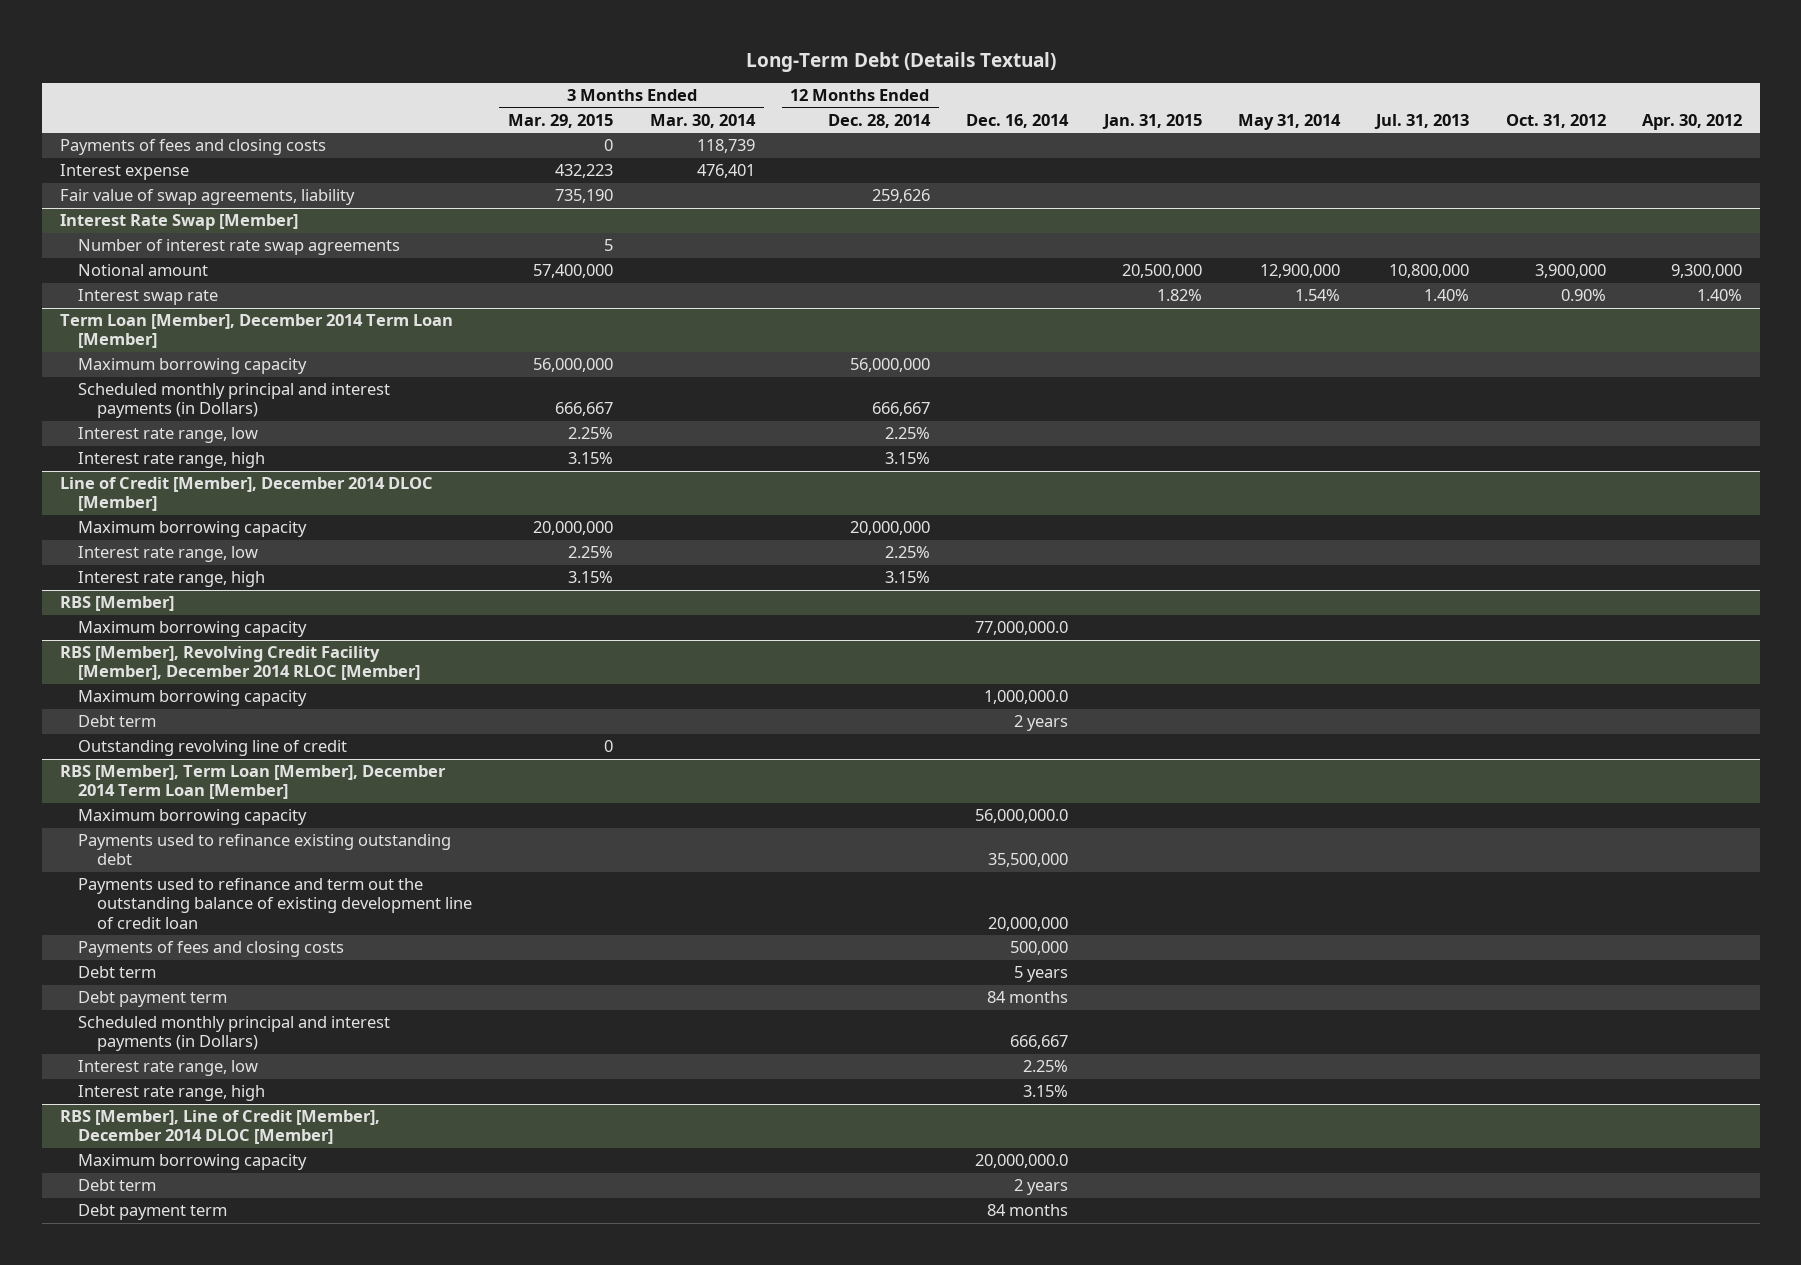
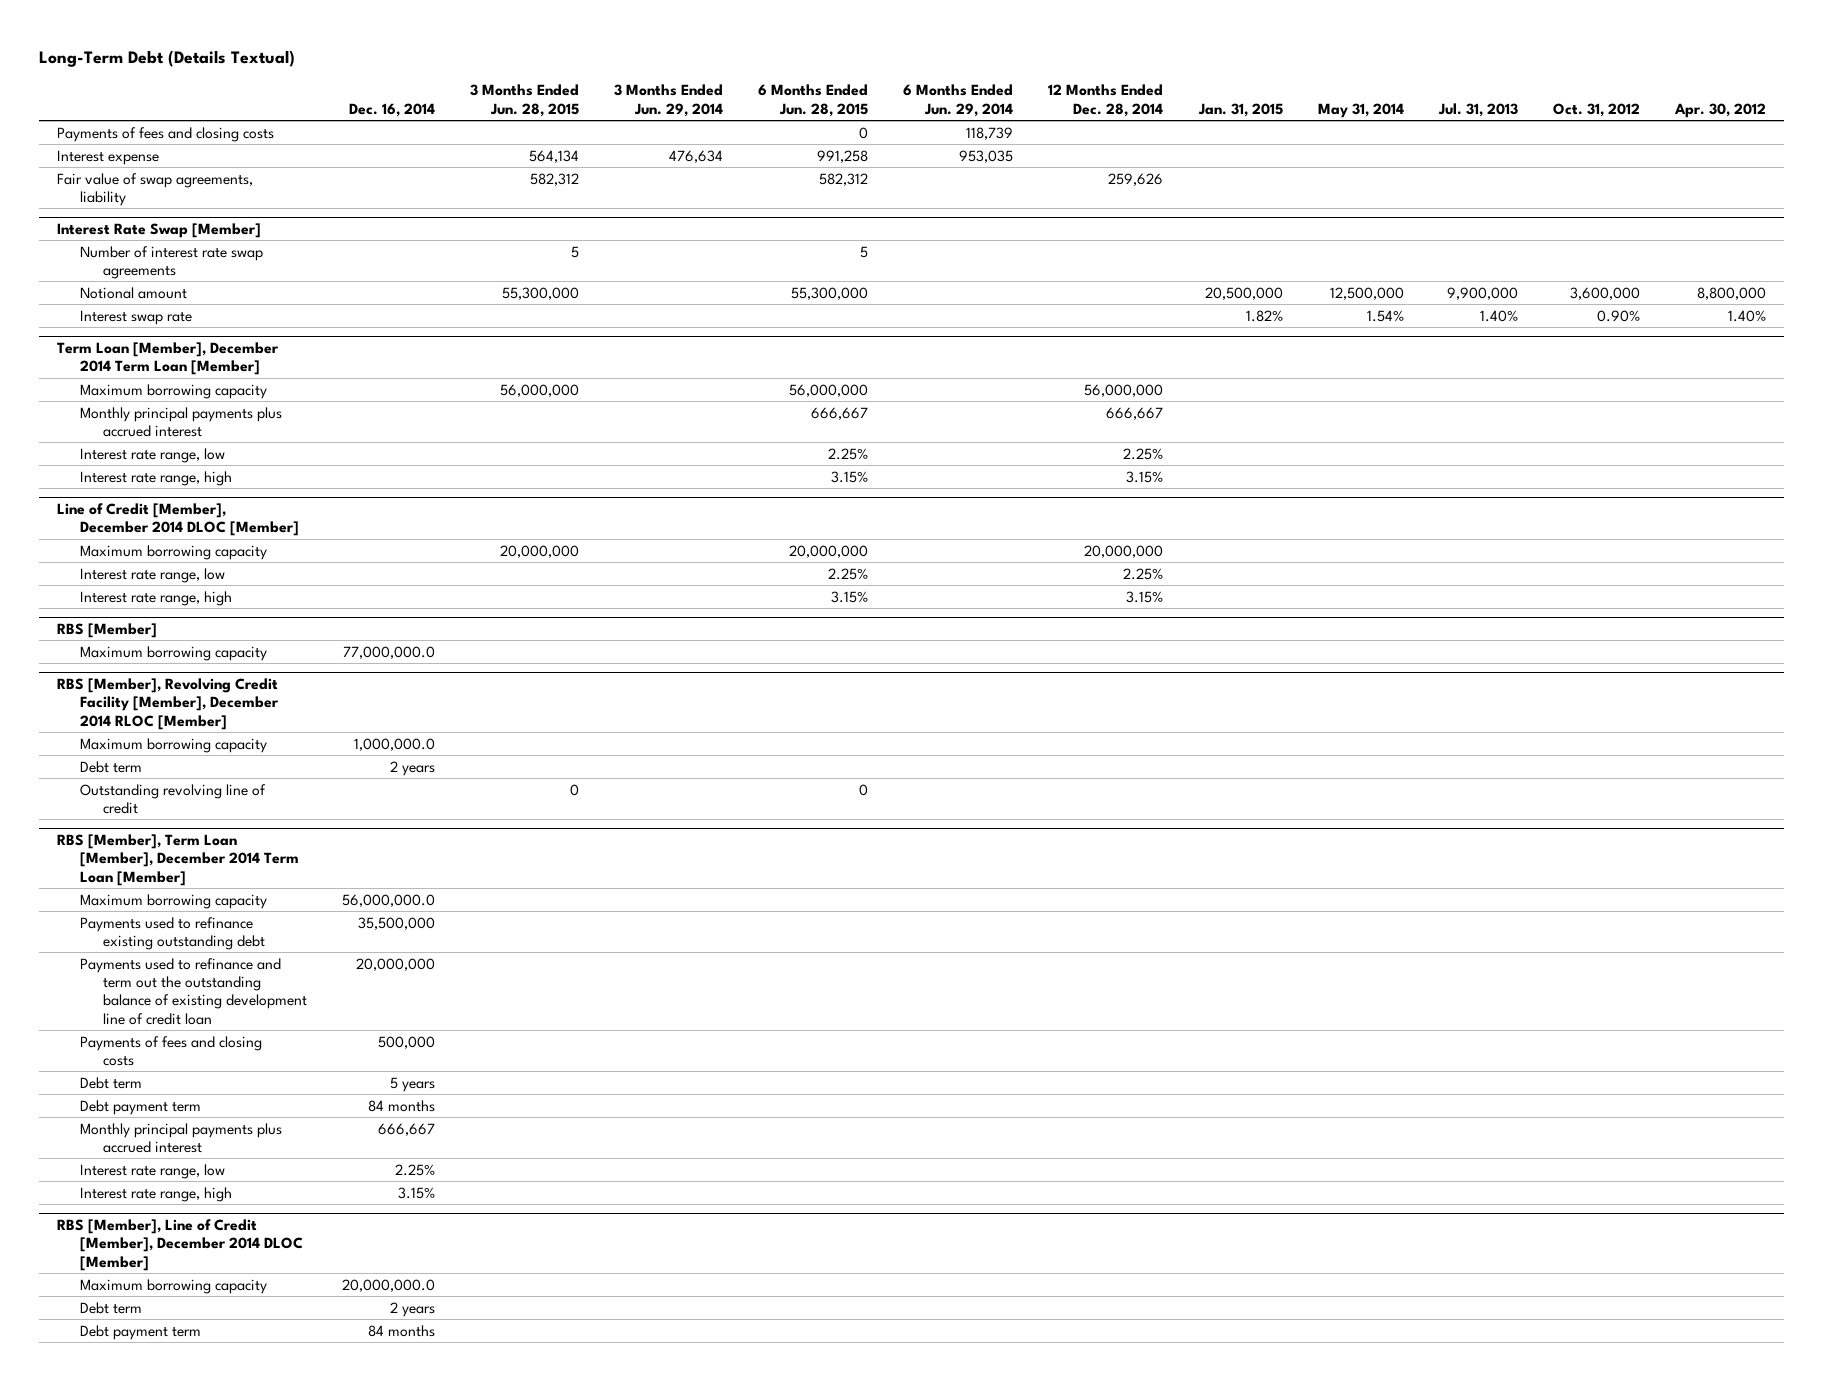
- | 3 Months Ended Mar. 29, 2015 | 3 Months Ended Mar. 30, 2014 | 12 Months Ended Dec. 28, 2014 | Dec. 16, 2014 | Jan. 31, 2015 | May 31, 2014 | Jul. 31, 2013 | Oct. 31, 2012 | Apr. 30, 2012
+ | Dec. 16, 2014 | 3 Months Ended Jun. 28, 2015 | 3 Months Ended Jun. 29, 2014 | 6 Months Ended Jun. 28, 2015 | 6 Months Ended Jun. 29, 2014 | 12 Months Ended Dec. 28, 2014 | Jan. 31, 2015 | May 31, 2014 | Jul. 31, 2013 | Oct. 31, 2012 | Apr. 30, 2012
@ Interest Rate Swap [Member]
- Notional amount | 57,400,000 | | | | 20,500,000 | 12,900,000 | 10,800,000 | 3,900,000 | 9,300,000
+ Notional amount | | 55,300,000 | | 55,300,000 | | | 20,500,000 | 12,500,000 | 9,900,000 | 3,600,000 | 8,800,000
@ Term Loan [Member], December 2014 Term Loan [Member]
- Scheduled monthly principal and interest paymеnts (in Dollars) | 666,667 | | 666,667 | | | | | |
+ Monthly principal payments plus accrued interest | | | | 666,667 | | 666,667 | | | | |
@ RBS [Member], Term Loan [Member], December 2014 Term Loan [Member]
- Scheduled monthly principal and interest paymеnts (in Dollars) | | | | 666,667 | | | | |
+ Monthly principal payments plus accrued interest | 666,667 | | | | | | | | | |

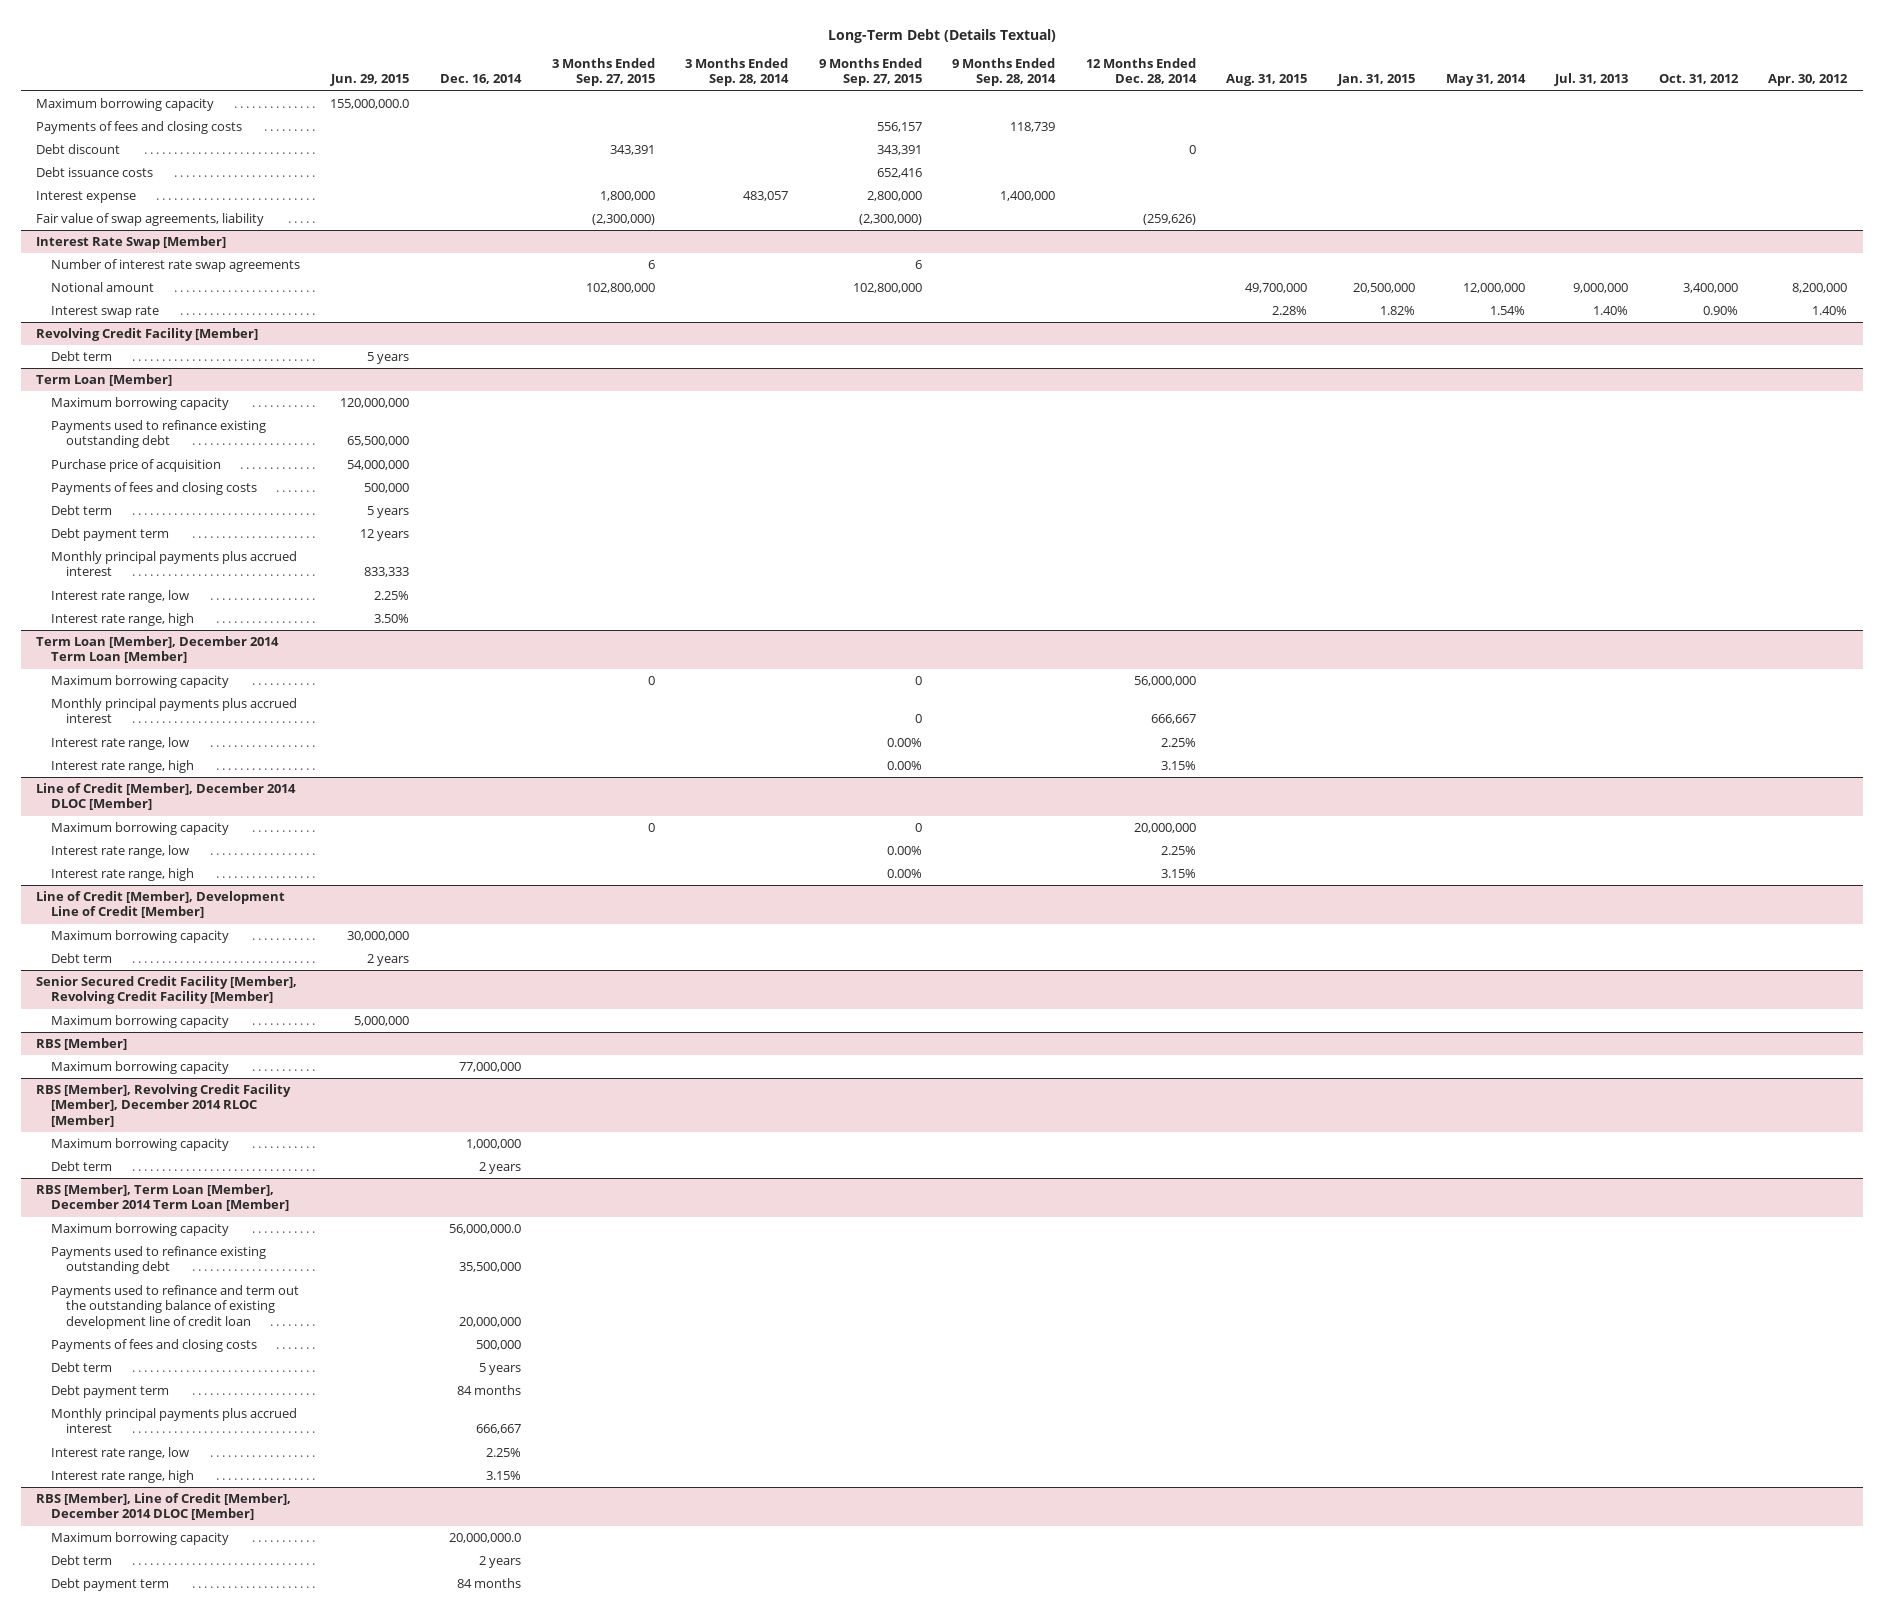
- | Dec. 16, 2014 | 3 Months Ended Jun. 28, 2015 | 3 Months Ended Jun. 29, 2014 | 6 Months Ended Jun. 28, 2015 | 6 Months Ended Jun. 29, 2014 | 12 Months Ended Dec. 28, 2014 | Jan. 31, 2015 | May 31, 2014 | Jul. 31, 2013 | Oct. 31, 2012 | Apr. 30, 2012
+ | Jun. 29, 2015 | Dec. 16, 2014 | 3 Months Ended Sep. 27, 2015 | 3 Months Ended Sep. 28, 2014 | 9 Months Ended Sep. 27, 2015 | 9 Months Ended Sep. 28, 2014 | 12 Months Ended Dec. 28, 2014 | Aug. 31, 2015 | Jan. 31, 2015 | May 31, 2014 | Jul. 31, 2013 | Oct. 31, 2012 | Apr. 30, 2012
+ Maximum borrowing capacity | 155,000,000.0 | | | | | | | | | | | |
+ Debt discount | | | 343,391 | | 343,391 | | 0 | | | | | |
+ Debt issuance costs | | | | | 652,416 | | | | | | | |
- Fair value of swap agreements, liability | | 582,312 | | 582,312 | | 259,626 | | | | |
+ Fair value of swap agreements, liability | | | (2,300,000) | | (2,300,000) | | (259,626) | | | | | |
@ Interest Rate Swap [Member]
- Notional amount | | 55,300,000 | | 55,300,000 | | | 20,500,000 | 12,500,000 | 9,900,000 | 3,600,000 | 8,800,000
+ Notional amount | | | 102,800,000 | | 102,800,000 | | | 49,700,000 | 20,500,000 | 12,000,000 | 9,000,000 | 3,400,000 | 8,200,000
+ Revolving Credit Facility [Member]
+ Debt term | 5 years | | | | | | | | | | | |
+ Term Loan [Member]
+ Maximum borrowing capacity | 120,000,000 | | | | | | | | | | | |
+ Payments used to refinance existing outstanding debt | 65,500,000 | | | | | | | | | | | |
+ Purchase price of acquisition | 54,000,000 | | | | | | | | | | | |
+ Payments of fees and closing costs | 500,000 | | | | | | | | | | | |
+ Debt term | 5 years | | | | | | | | | | | |
+ Debt payment term | 12 years | | | | | | | | | | | |
+ Monthly principal payments plus accrued interest | 833,333 | | | | | | | | | | | |
+ Interest rate range, low | 2.25% | | | | | | | | | | | |
+ Interest rate range, high | 3.50% | | | | | | | | | | | |
+ Line of Credit [Member], Development Line of Credit [Member]
+ Maximum borrowing capacity | 30,000,000 | | | | | | | | | | | |
+ Debt term | 2 years | | | | | | | | | | | |
+ Senior Secured Credit Facility [Member], Revolving Credit Facility [Member]
+ Maximum borrowing capacity | 5,000,000 | | | | | | | | | | | |
@ RBS [Member]
- Maximum borrowing capacity | 77,000,000.0 | | | | | | | | | |
+ Maximum borrowing capacity | | 77,000,000 | | | | | | | | | | |
@ RBS [Member], Revolving Credit Facility [Member], December 2014 RLOC [Member]
- Maximum borrowing capacity | 1,000,000.0 | | | | | | | | | |
+ Maximum borrowing capacity | | 1,000,000 | | | | | | | | | | |
- Outstanding revolving line of credit | | 0 | | 0 | | | | | | |

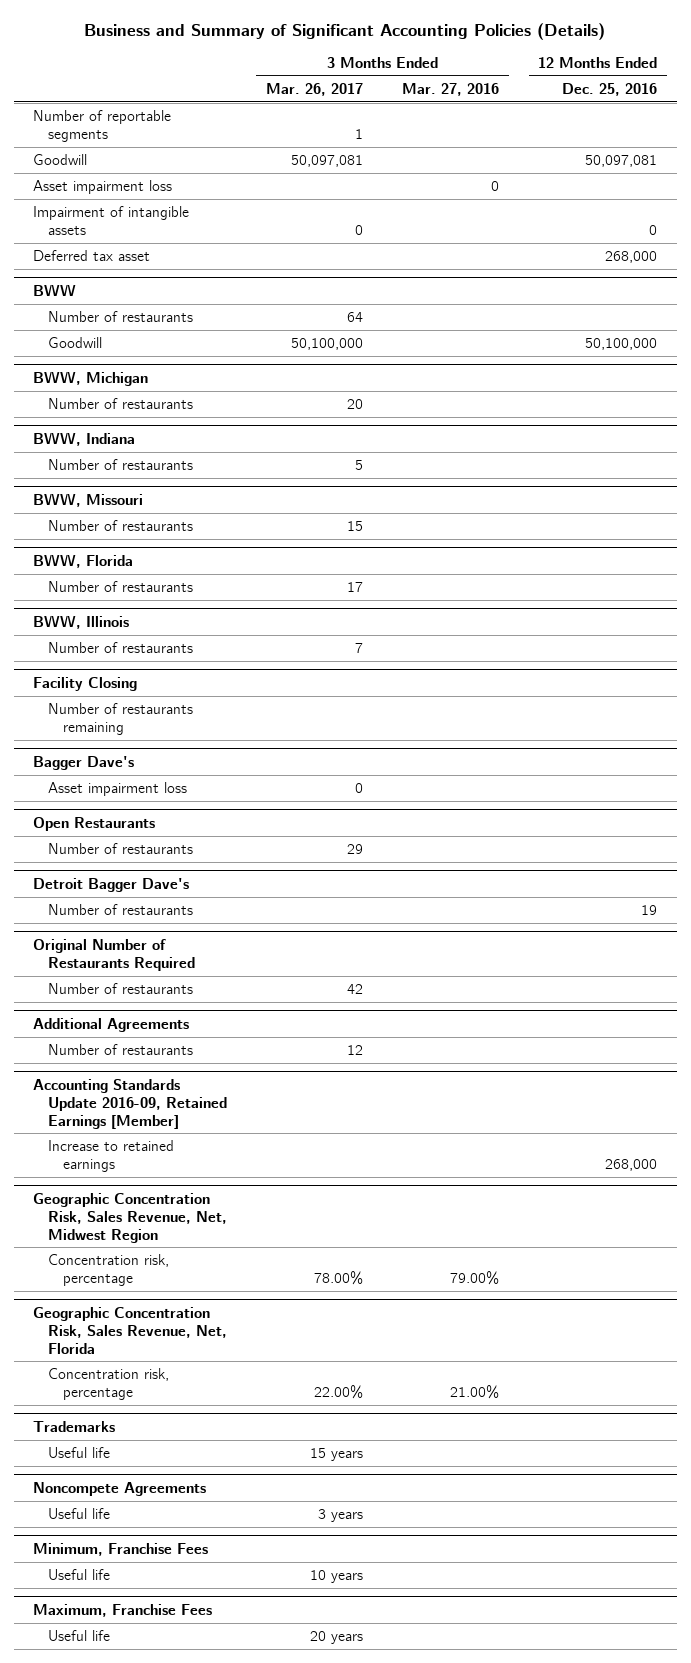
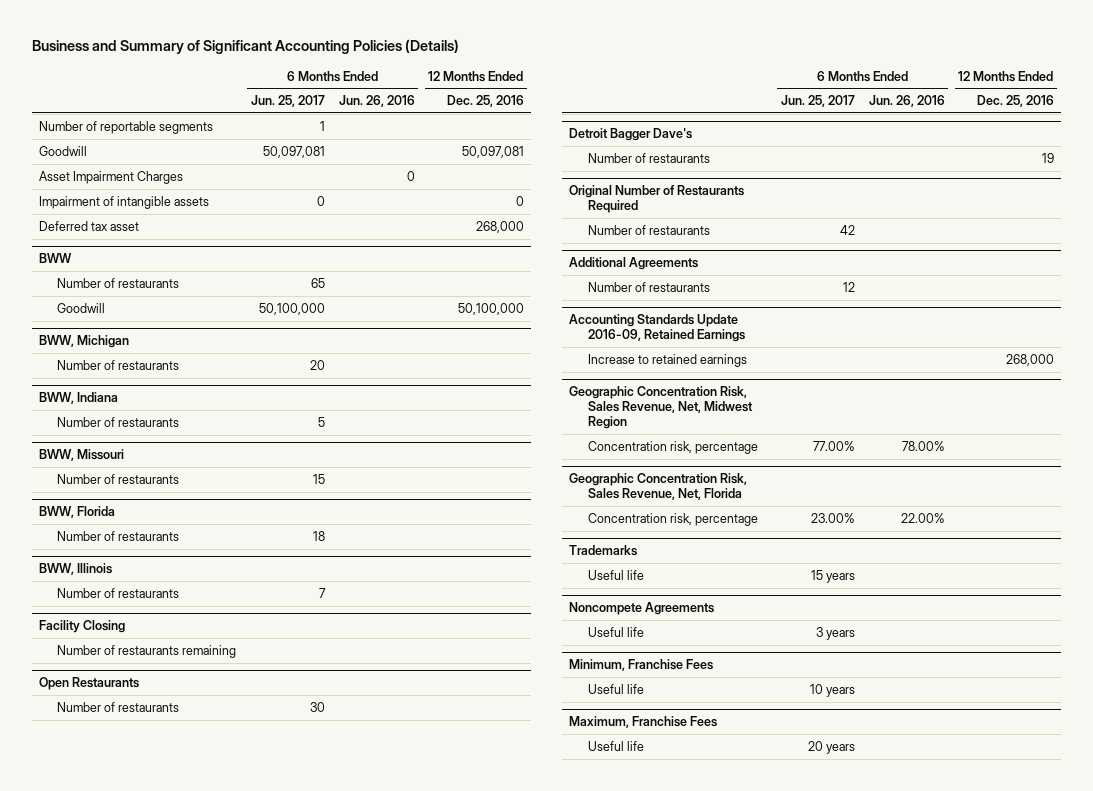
- | 3 Months Ended Mar. 26, 2017 | 3 Months Ended Mar. 27, 2016 | 12 Months Ended Dec. 25, 2016
+ | 6 Months Ended Jun. 25, 2017 | 6 Months Ended Jun. 26, 2016 | 12 Months Ended Dec. 25, 2016
- Asset impairment loss | | 0 |
+ Asset Impairment Charges | | 0 |
- Bagger Dave's
- Asset impairment loss | 0 | |
- Accounting Standards Update 2016-09, Retained Earnings [Member]
+ Accounting Standards Update 2016-09, Retained Earnings

